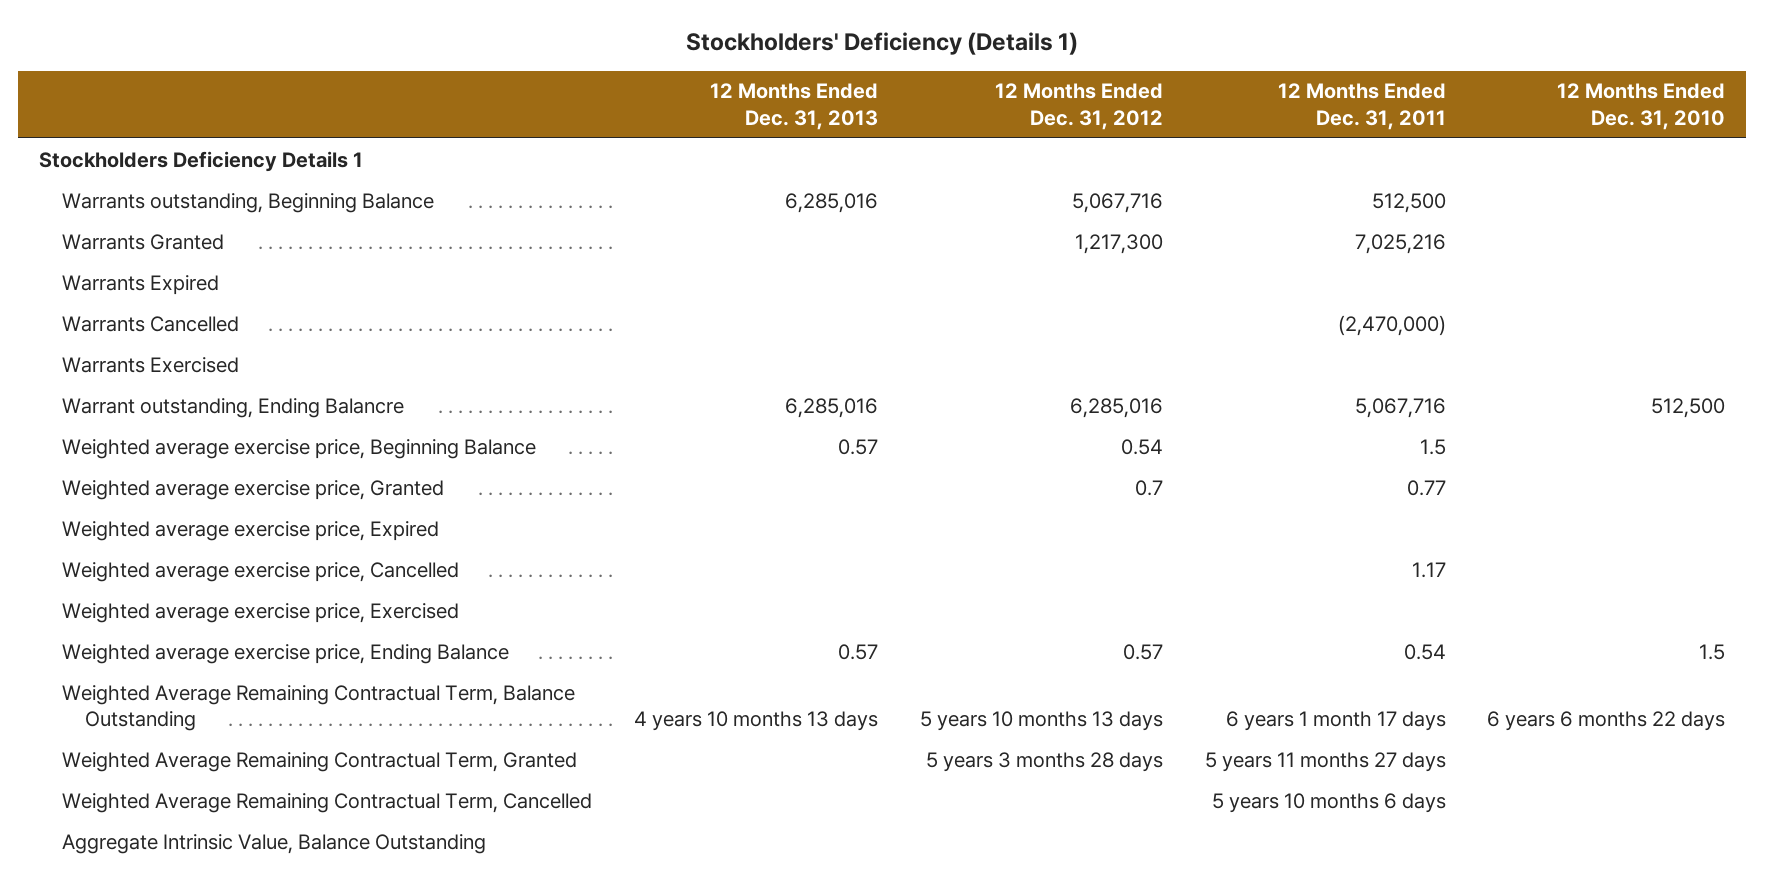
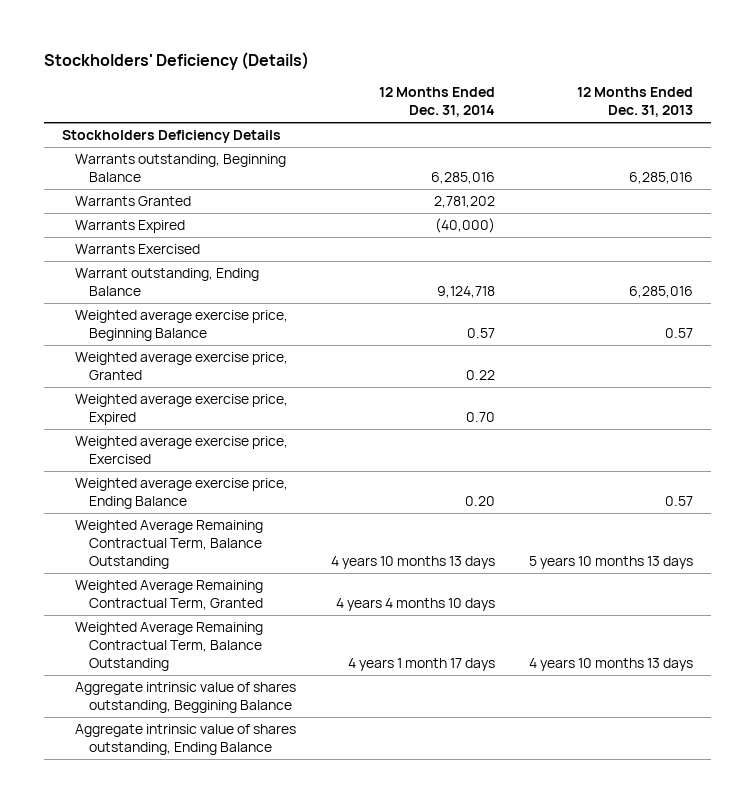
- Stockholders' Deficiency (Details 1)
+ Stockholders' Deficiency (Details)
- | 12 Months Ended Dec. 31, 2013 | 12 Months Ended Dec. 31, 2012 | 12 Months Ended Dec. 31, 2011 | 12 Months Ended Dec. 31, 2010
+ | 12 Months Ended Dec. 31, 2014 | 12 Months Ended Dec. 31, 2013
- Stockholders Deficiency Details 1
+ Stockholders Deficiency Details
- Warrants Cancelled | | | (2,470,000) |
- Warrant outstanding, Ending Balancre | 6,285,016 | 6,285,016 | 5,067,716 | 512,500
+ Warrant outstanding, Ending Balance | 9,124,718 | 6,285,016
- Weighted average exercise price, Cancelled | | | 1.17 |
+ Weighted Average Remaining Contractual Term, Balance Outstanding | 4 years 10 months 13 days | 5 years 10 months 13 days
- Weighted Average Remaining Contractual Term, Cancelled | | | 5 years 10 months 6 days |
- Aggregate Intrinsic Value, Balance Outstanding
moved down: Weighted Average Remaining Contractual Term, Balance Outstanding | 4 years 1 month 17 days | 4 years 10 months 13 days
+ Aggregate intrinsic value of shares outstanding, Beggining Balance
+ Aggregate intrinsic value of shares outstanding, Ending Balance

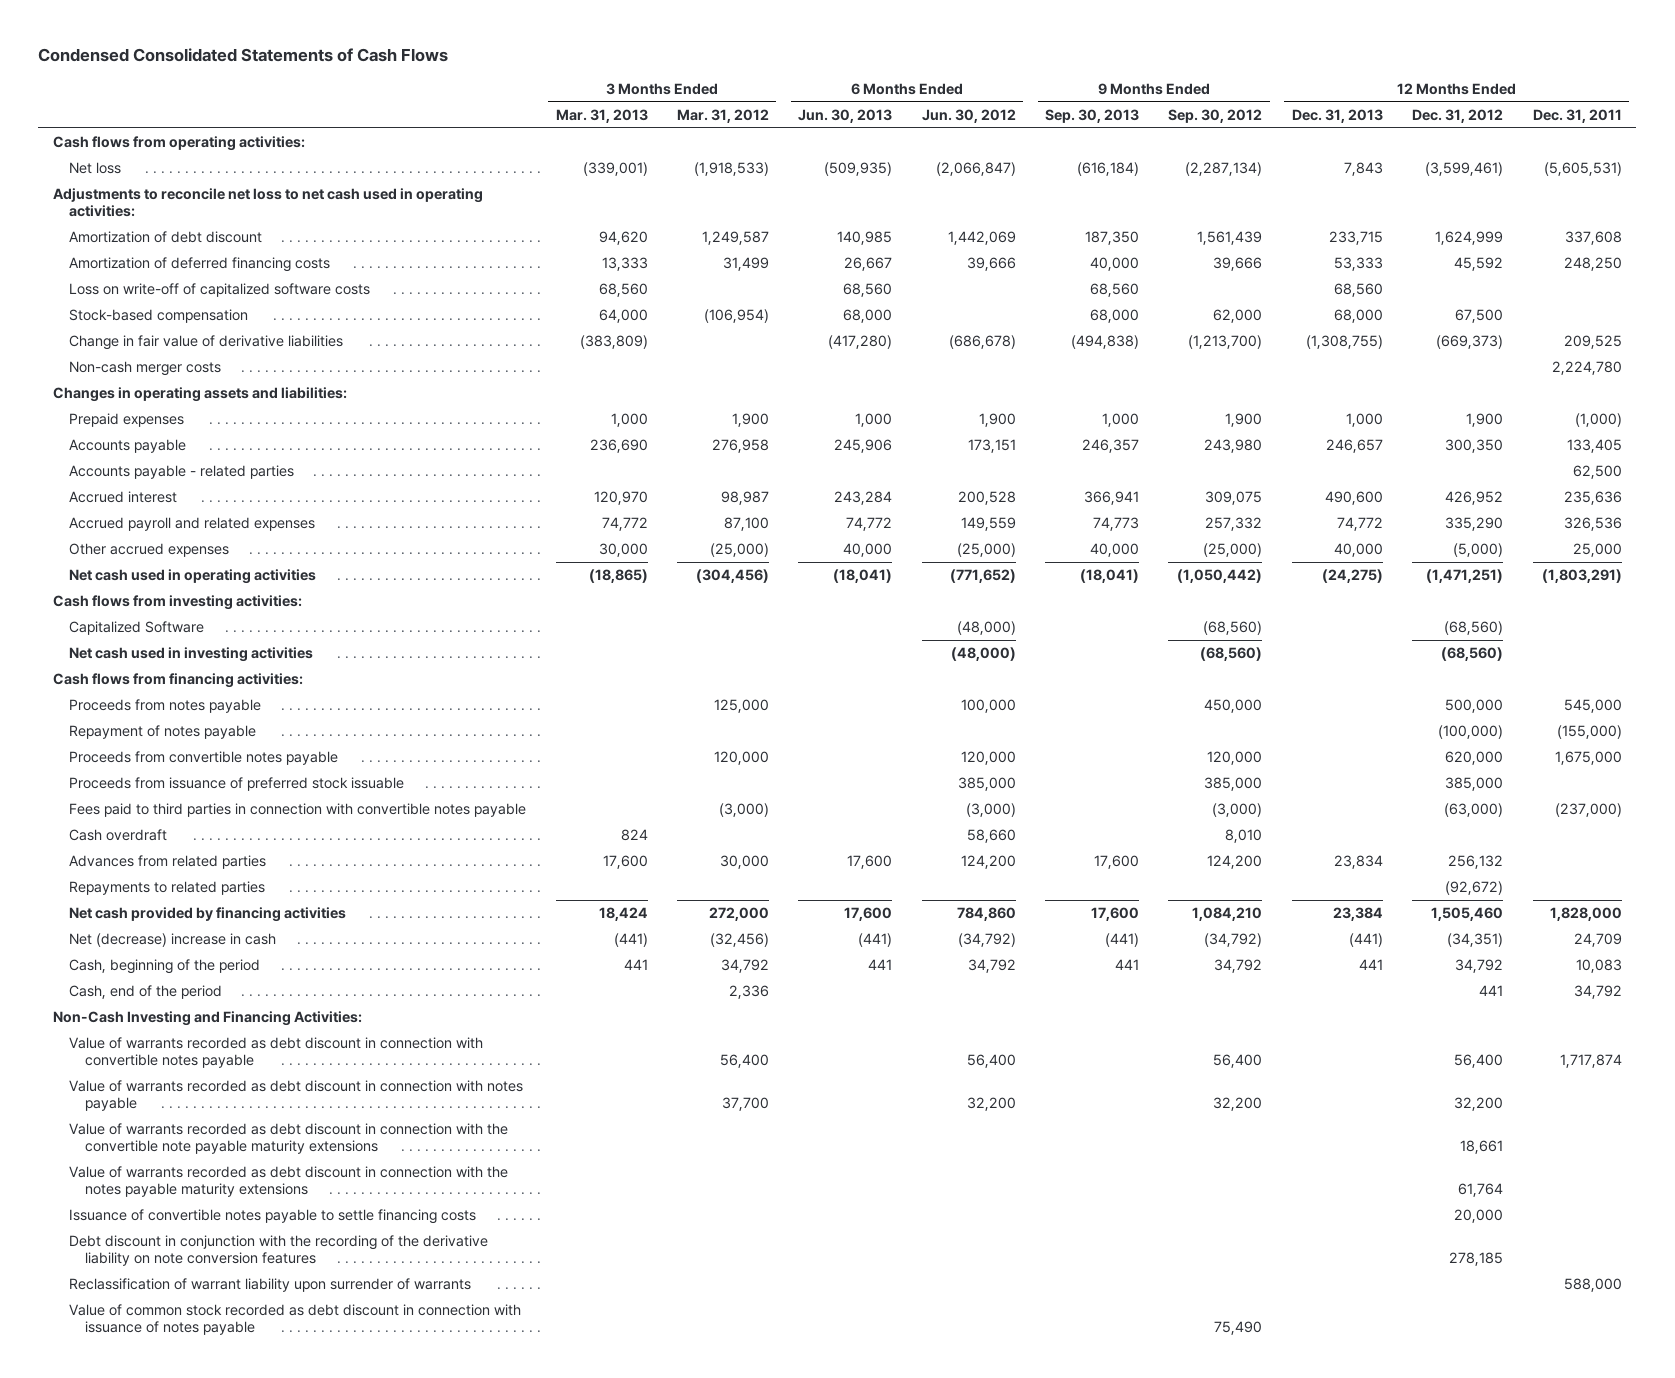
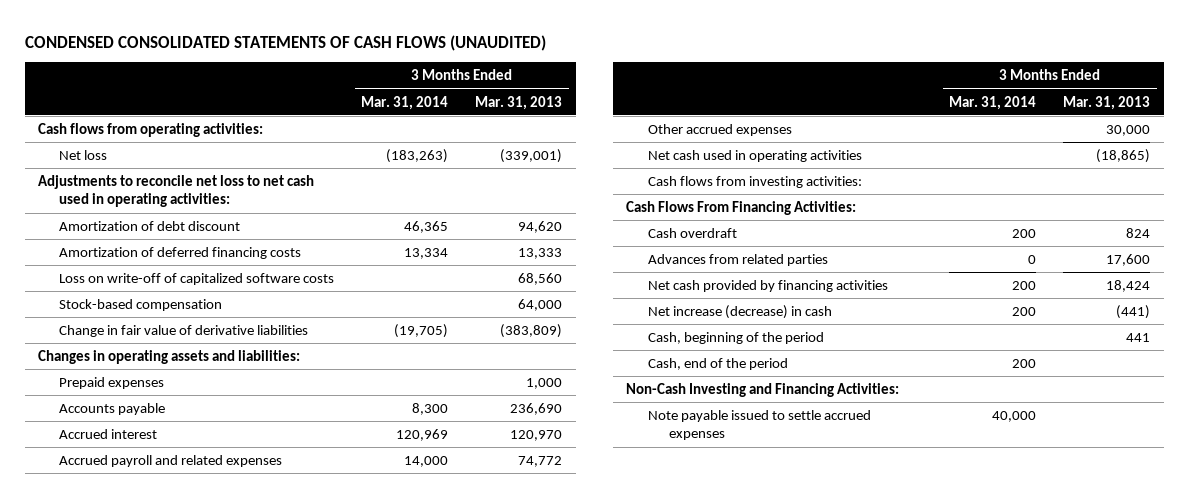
- Condensed Consolidated Statements of Cash Flows
+ CONDENSED CONSOLIDATED STATEMENTS OF CASH FLOWS (UNAUDITED)
- | 3 Months Ended Mar. 31, 2013 | 3 Months Ended Mar. 31, 2012 | 6 Months Ended Jun. 30, 2013 | 6 Months Ended Jun. 30, 2012 | 9 Months Ended Sep. 30, 2013 | 9 Months Ended Sep. 30, 2012 | 12 Months Ended Dec. 31, 2013 | 12 Months Ended Dec. 31, 2012 | 12 Months Ended Dec. 31, 2011
+ | 3 Months Ended Mar. 31, 2014 | 3 Months Ended Mar. 31, 2013
- Non-cash merger costs | | | | | | | | | 2,224,780
- Accounts payable - related parties | | | | | | | | | 62,500
- Capitalized Software | | | | (48,000) | | (68,560) | | (68,560) |
- Net cash used in investing activities | | | | (48,000) | | (68,560) | | (68,560) |
- Cash flows from financing activities:
- Proceeds from notes payable | | 125,000 | | 100,000 | | 450,000 | | 500,000 | 545,000
- Repayment of notes payable | | | | | | | | (100,000) | (155,000)
- Proceeds from convertible notes payable | | 120,000 | | 120,000 | | 120,000 | | 620,000 | 1,675,000
- Proceeds from issuance of preferred stock issuable | | | | 385,000 | | 385,000 | | 385,000 |
- Fees paid to third parties in connection with convertible notes payable | | (3,000) | | (3,000) | | (3,000) | | (63,000) | (237,000)
+ Cash Flows From Financing Activities:
- Repayments to related parties | | | | | | | | (92,672) |
- Net (decrease) increase in cash | (441) | (32,456) | (441) | (34,792) | (441) | (34,792) | (441) | (34,351) | 24,709
+ Net increase (decrease) in cash | 200 | (441)
- Value of warrants recorded as debt discount in connection with convertible notes payable | | 56,400 | | 56,400 | | 56,400 | | 56,400 | 1,717,874
- Value of warrants recorded as debt discount in connection with notes payable | | 37,700 | | 32,200 | | 32,200 | | 32,200 |
- Value of warrants recorded as debt discount in connection with the convertible note payable maturity extensions | | | | | | | | 18,661 |
- Value of warrants recorded as debt discount in connection with the notes payable maturity extensions | | | | | | | | 61,764 |
- Issuance of convertible notes payable to settle financing costs | | | | | | | | 20,000 |
- Debt discount in conjunction with the recording of the derivative liability on note conversion features | | | | | | | | 278,185 |
- Reclassification of warrant liability upon surrender of warrants | | | | | | | | | 588,000
- Value of common stock recorded as debt discount in connection with issuance of notes payable | | | | | | 75,490 | | |
+ Note payable issued to settle accrued expenses | 40,000 |

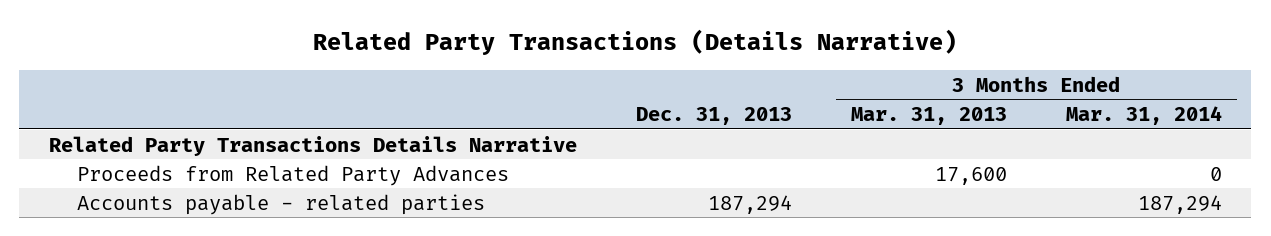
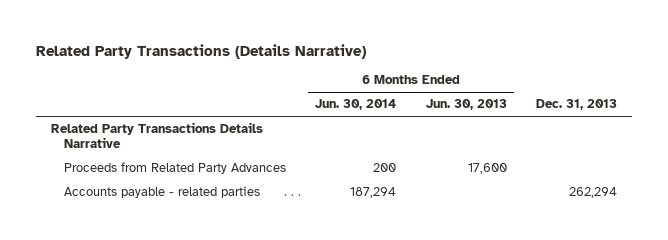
- | Dec. 31, 2013 | 3 Months Ended Mar. 31, 2013 | 3 Months Ended Mar. 31, 2014
+ | 6 Months Ended Jun. 30, 2014 | 6 Months Ended Jun. 30, 2013 | Dec. 31, 2013
- Accounts payable - related parties | 187,294 | | 187,294
+ Accounts payable - related parties | 187,294 | | 262,294

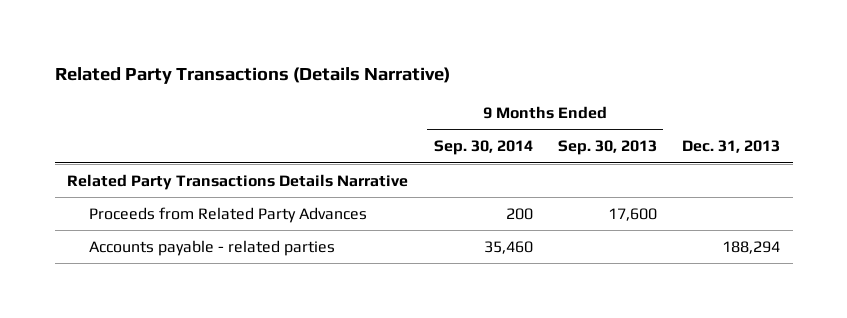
- | 6 Months Ended Jun. 30, 2014 | 6 Months Ended Jun. 30, 2013 | Dec. 31, 2013
+ | 9 Months Ended Sep. 30, 2014 | 9 Months Ended Sep. 30, 2013 | Dec. 31, 2013
- Accounts payable - related parties | 187,294 | | 262,294
+ Accounts payable - related parties | 35,460 | | 188,294

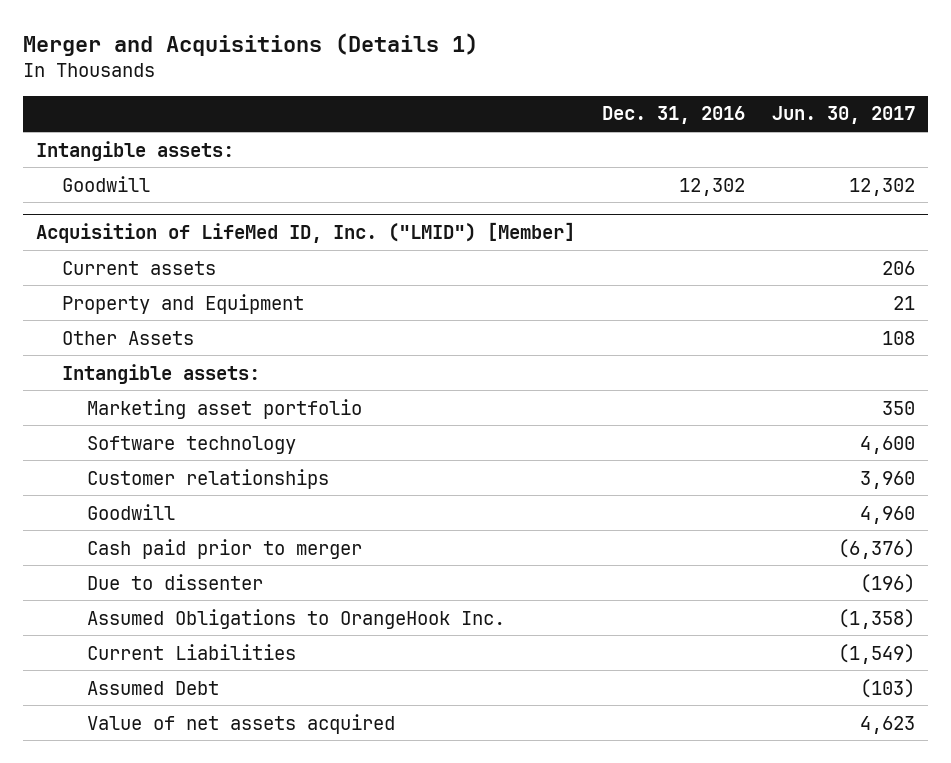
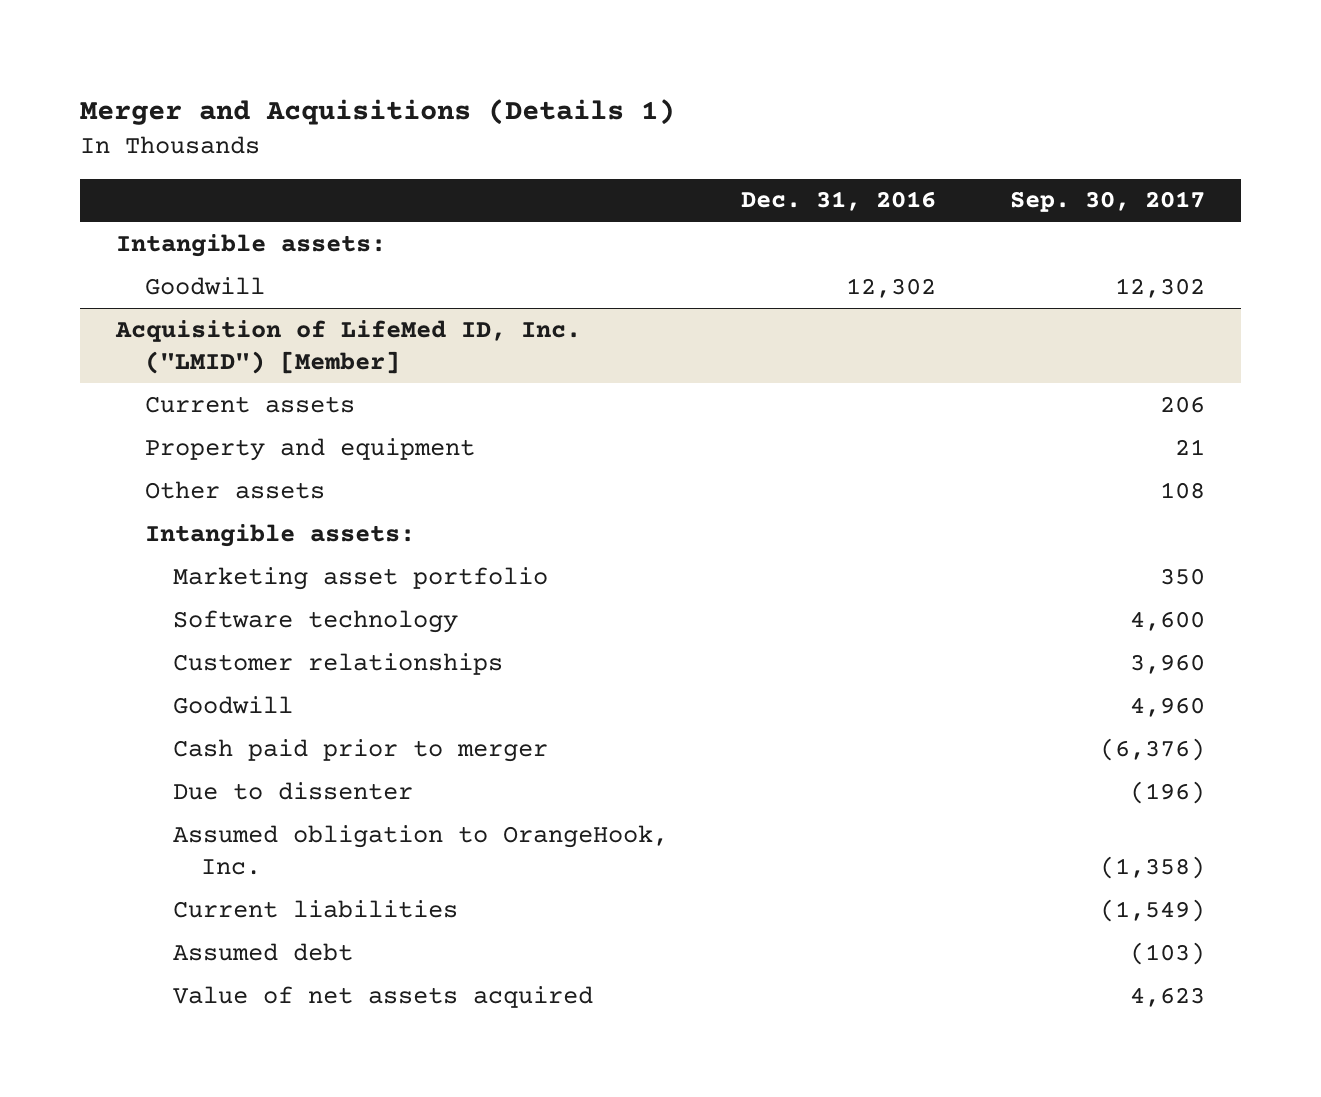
- | Dec. 31, 2016 | Jun. 30, 2017
+ | Dec. 31, 2016 | Sep. 30, 2017
@ Acquisition of LifeMed ID, Inc. ("LMID") [Member]
- Property and Equipment | | 21
- Other Assets | | 108
+ Property and equipment | | 21
+ Other assets | | 108
- Assumed Obligations to OrangeHook Inc. | | (1,358)
- Current Liabilities | | (1,549)
- Assumed Debt | | (103)
+ Assumed obligation to OrangeHook, Inc. | | (1,358)
+ Current liabilities | | (1,549)
+ Assumed debt | | (103)

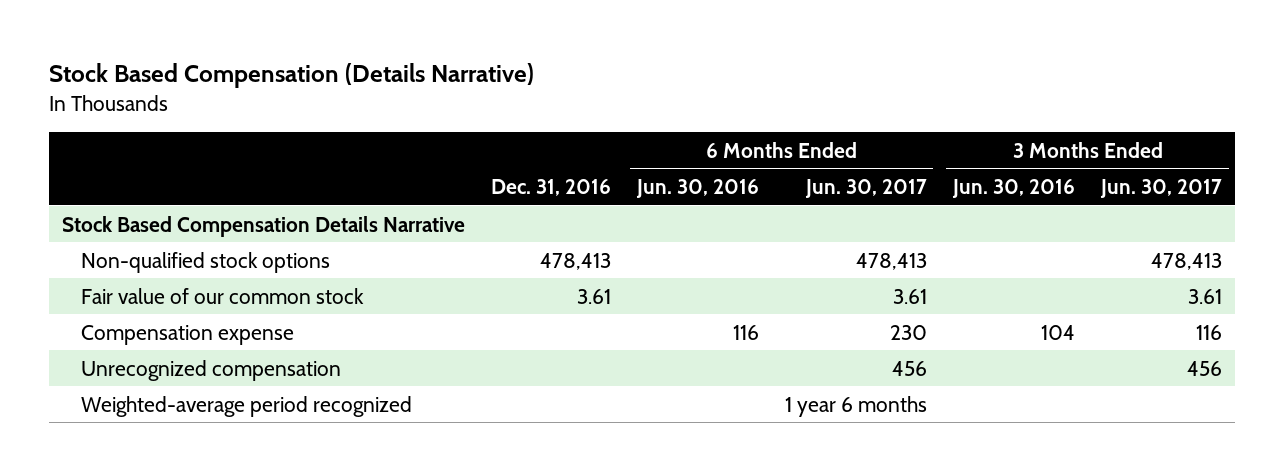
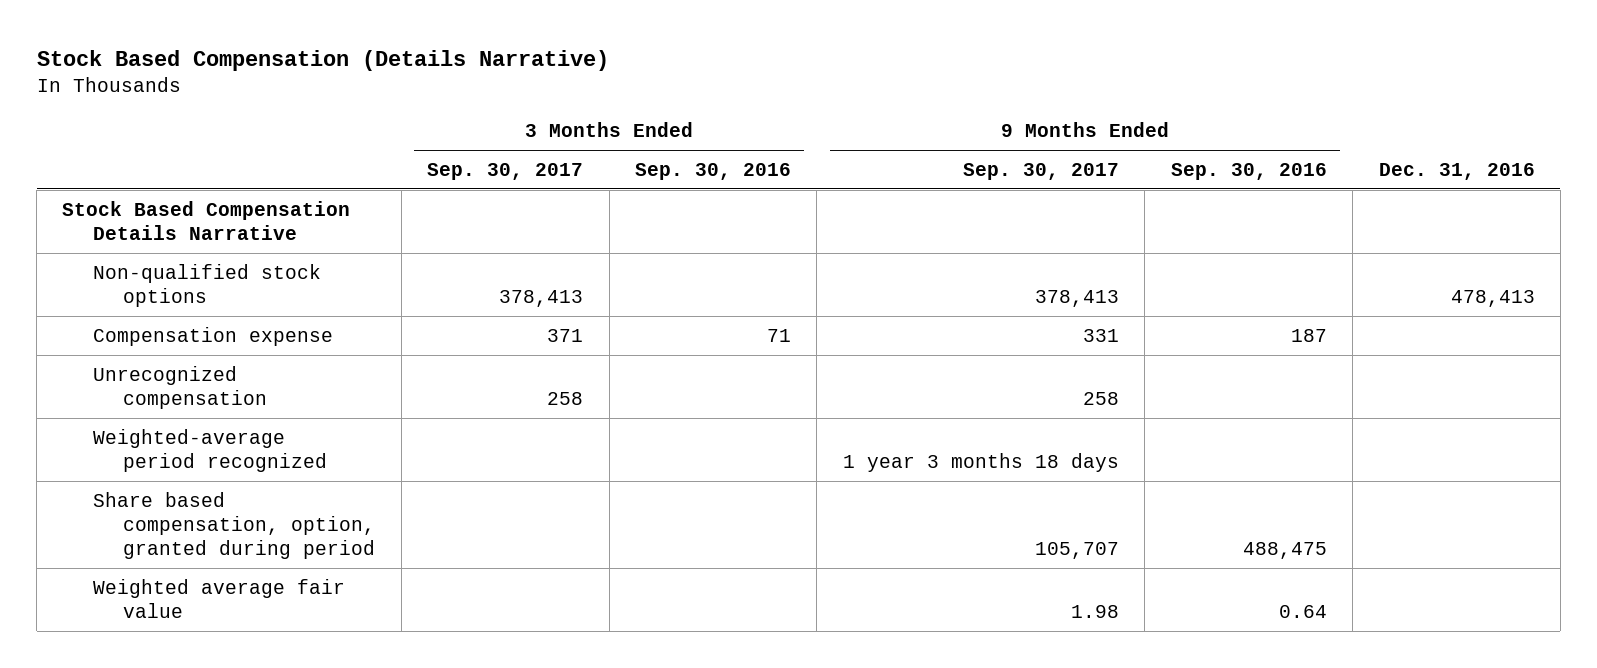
- | Dec. 31, 2016 | 6 Months Ended Jun. 30, 2016 | 6 Months Ended Jun. 30, 2017 | 3 Months Ended Jun. 30, 2016 | 3 Months Ended Jun. 30, 2017
+ | 3 Months Ended Sep. 30, 2017 | 3 Months Ended Sep. 30, 2016 | 9 Months Ended Sep. 30, 2017 | 9 Months Ended Sep. 30, 2016 | Dec. 31, 2016
- Fair value of our common stock | 3.61 | | 3.61 | | 3.61
+ Share based compensation, option, granted during period | | | 105,707 | 488,475 |
+ Weighted average fair value | | | 1.98 | 0.64 |

